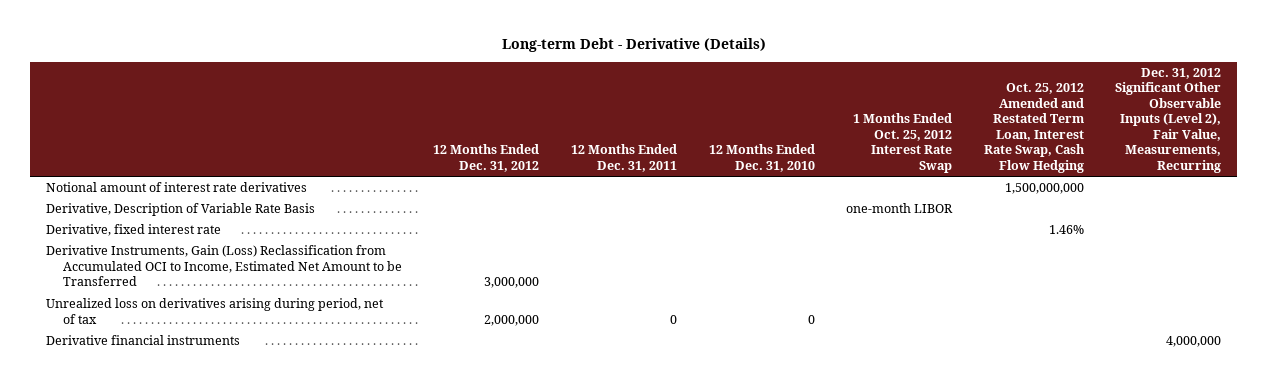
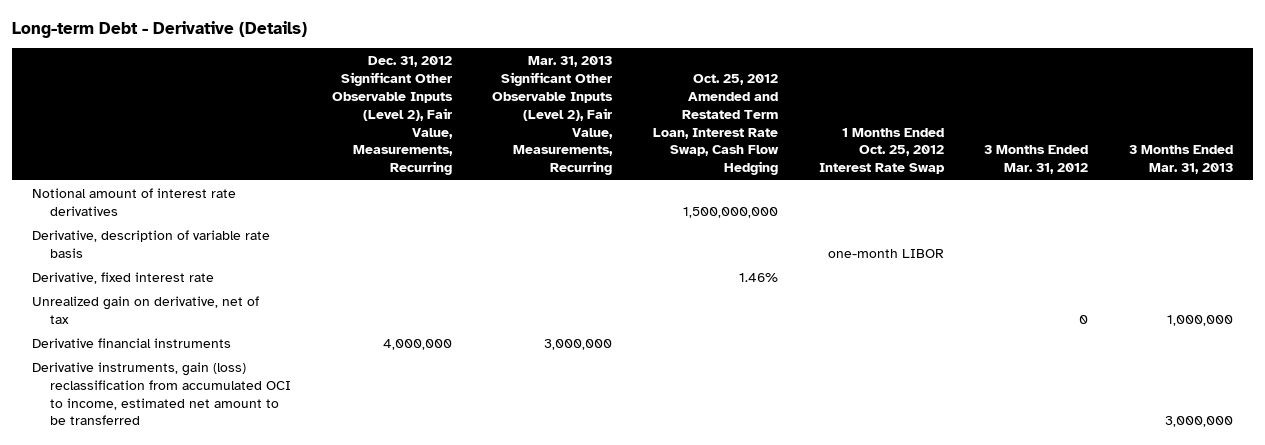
- | 12 Months Ended Dec. 31, 2012 | 12 Months Ended Dec. 31, 2011 | 12 Months Ended Dec. 31, 2010 | 1 Months Ended Oct. 25, 2012 Interest Rate Swap | Oct. 25, 2012 Amended and Restated Term Loan, Interest Rate Swap, Cash Flow Hedging | Dec. 31, 2012 Significant Other Observable Inputs (Level 2), Fair Value, Measurements, Recurring
+ | Dec. 31, 2012 Significant Other Observable Inputs (Level 2), Fair Value, Measurements, Recurring | Mar. 31, 2013 Significant Other Observable Inputs (Level 2), Fair Value, Measurements, Recurring | Oct. 25, 2012 Amended and Restated Term Loan, Interest Rate Swap, Cash Flow Hedging | 1 Months Ended Oct. 25, 2012 Interest Rate Swap | 3 Months Ended Mar. 31, 2012 | 3 Months Ended Mar. 31, 2013
- Derivative, Description of Variable Rate Basis | | | | one-month LIBOR | |
+ Derivative, description of variable rate basis | | | | one-month LIBOR | |
- Derivative Instruments, Gain (Loss) Reclassification from Accumulated OCI to Income, Estimated Net Amount to be Transferred | 3,000,000 | | | | |
- Unrealized loss on derivatives arising during period, net of tax | 2,000,000 | 0 | 0 | | |
+ Unrealized gain on derivative, net of tax | | | | | 0 | 1,000,000
+ Derivative instruments, gain (loss) reclassification from accumulated OCI to income, estimated net amount to be transferred | | | | | | 3,000,000

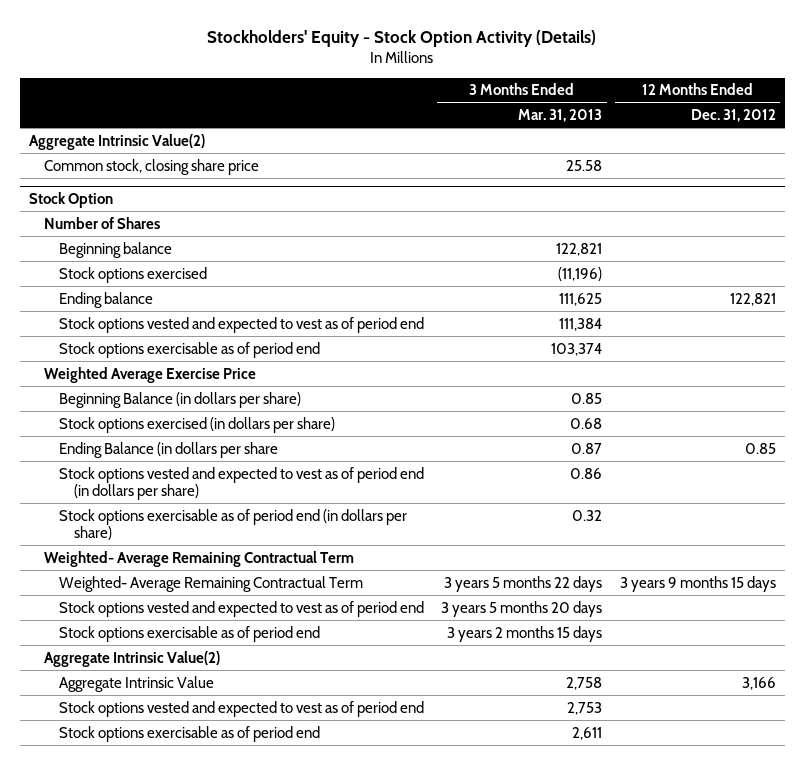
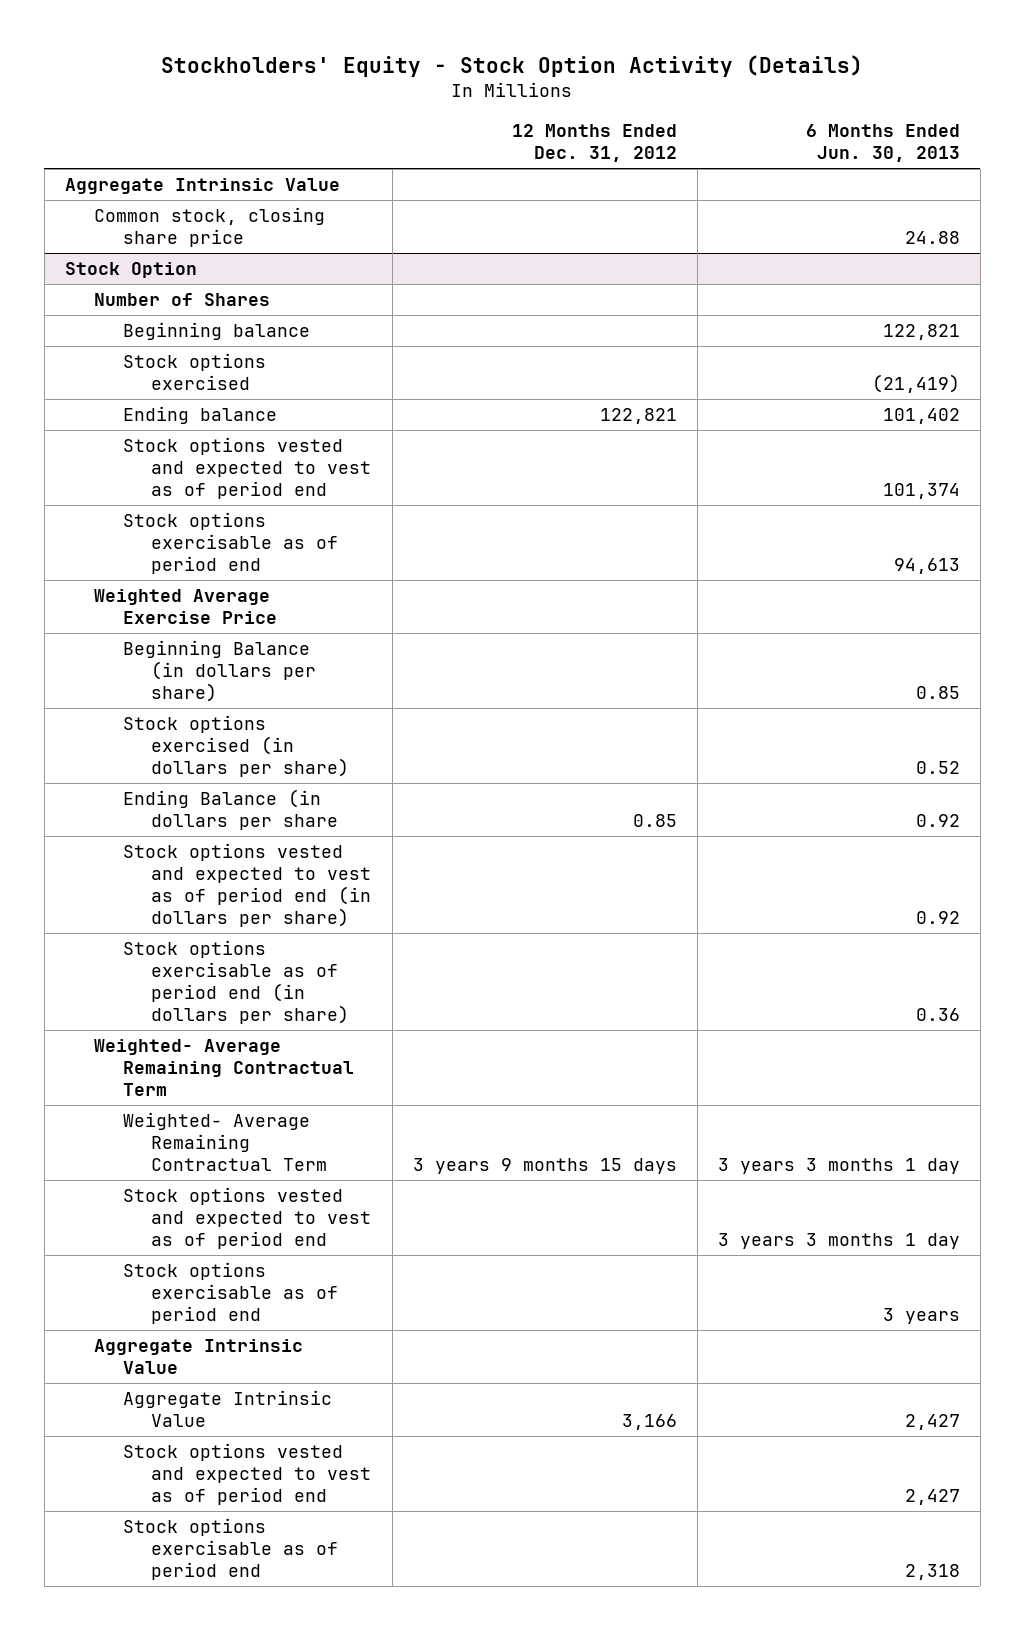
- | 3 Months Ended Mar. 31, 2013 | 12 Months Ended Dec. 31, 2012
+ | 12 Months Ended Dec. 31, 2012 | 6 Months Ended Jun. 30, 2013
- Aggregate Intrinsic Value(2)
+ Aggregate Intrinsic Value
@ Stock Option
- Aggregate Intrinsic Value(2)
+ Aggregate Intrinsic Value

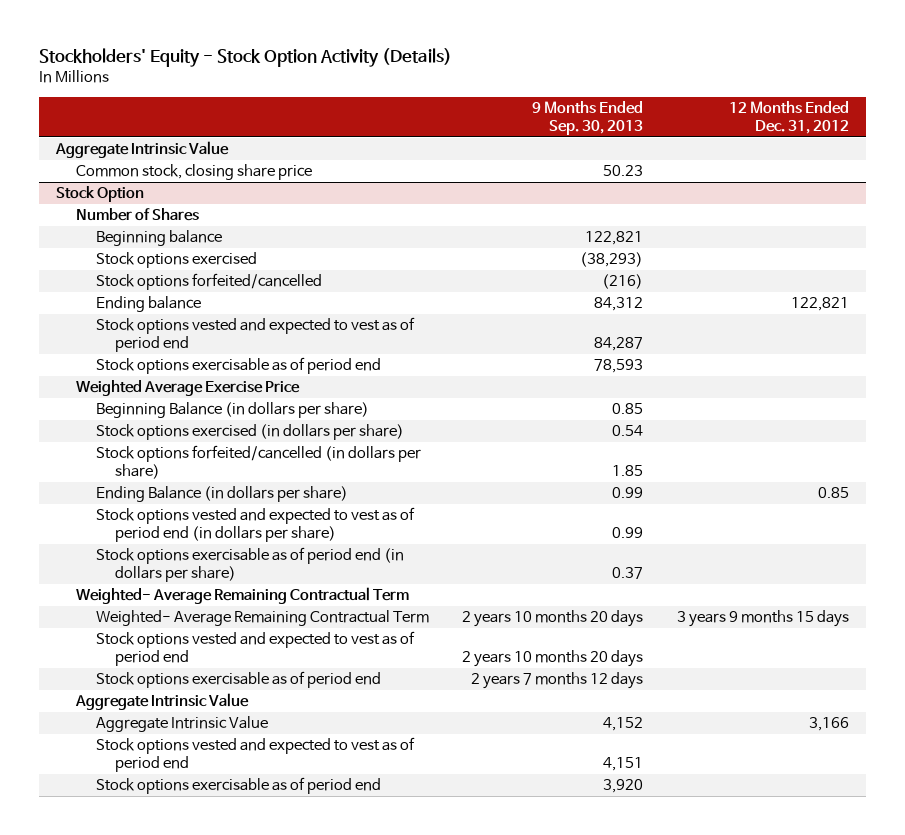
- | 12 Months Ended Dec. 31, 2012 | 6 Months Ended Jun. 30, 2013
+ | 9 Months Ended Sep. 30, 2013 | 12 Months Ended Dec. 31, 2012
@ Stock Option
+ Stock options forfeited/cancelled | (216) |
- Ending Balance (in dollars per share | 0.85 | 0.92
+ Stock options forfeited/cancelled (in dollars per share) | 1.85 |
+ Ending Balance (in dollars per share) | 0.99 | 0.85

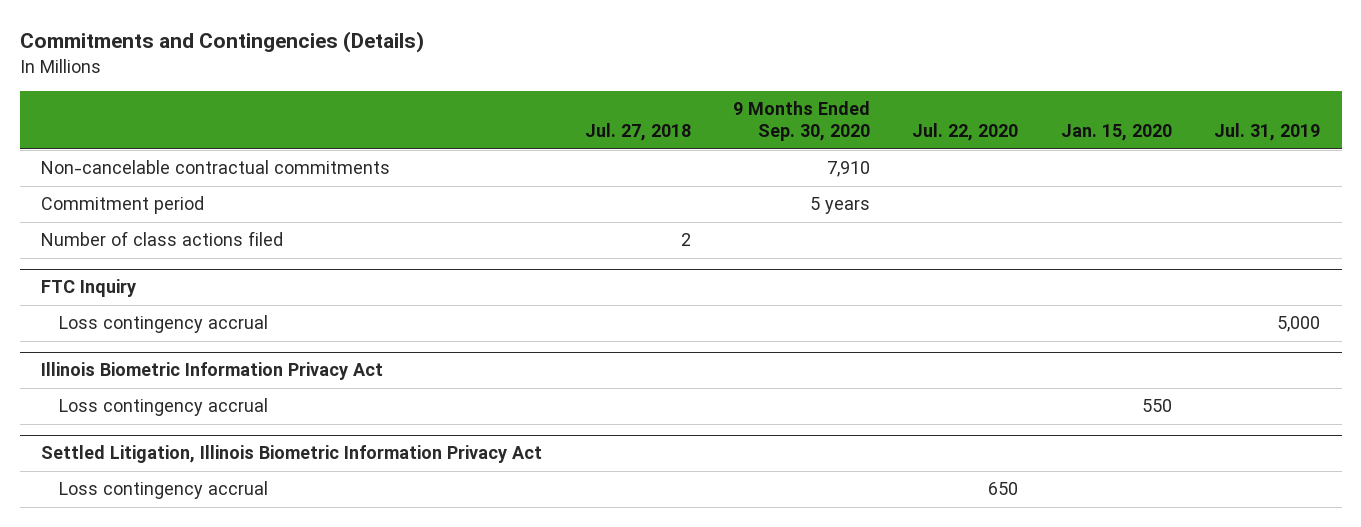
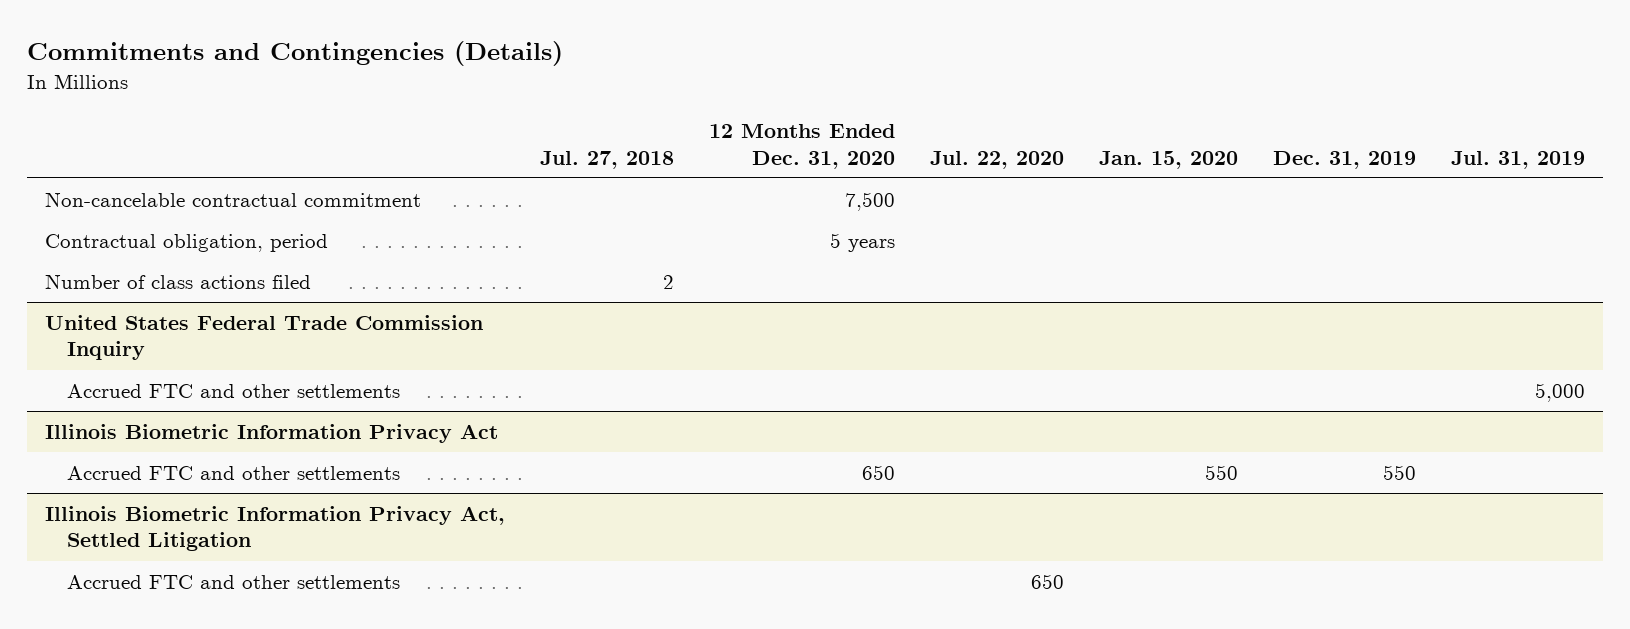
- | Jul. 27, 2018 | 9 Months Ended Sep. 30, 2020 | Jul. 22, 2020 | Jan. 15, 2020 | Jul. 31, 2019
+ | Jul. 27, 2018 | 12 Months Ended Dec. 31, 2020 | Jul. 22, 2020 | Jan. 15, 2020 | Dec. 31, 2019 | Jul. 31, 2019
- Non-cancelable contractual commitments | | 7,910 | | |
- Commitment period | | 5 years | | |
+ Non-cancelable contractual commitment | | 7,500 | | | |
+ Contractual obligation, period | | 5 years | | | |
- FTC Inquiry
- Loss contingency accrual | | | | | 5,000
+ United States Federal Trade Commission Inquiry
+ Accrued FTC and other settlements | | | | | | 5,000
@ Illinois Biometric Information Privacy Act
- Loss contingency accrual | | | | 550 |
- Settled Litigation, Illinois Biometric Information Privacy Act
- Loss contingency accrual | | | 650 | |
@ Illinois Biometric Information Privacy Act
+ Accrued FTC and other settlements | | 650 | | 550 | 550 |
+ Illinois Biometric Information Privacy Act, Settled Litigation
+ Accrued FTC and other settlements | | | 650 | | |

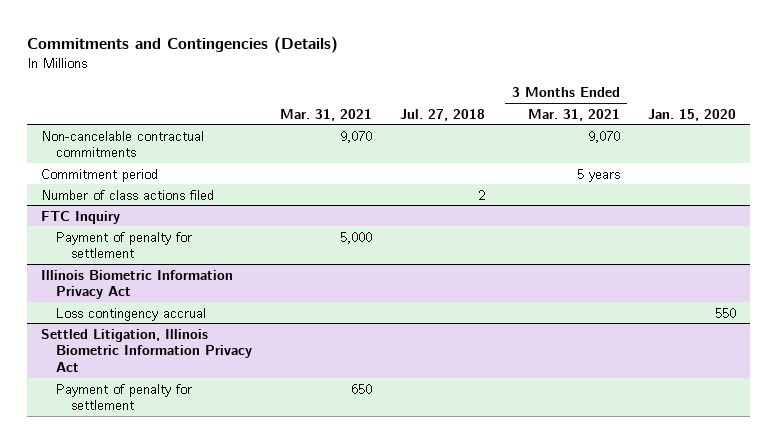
- | Jul. 27, 2018 | 12 Months Ended Dec. 31, 2020 | Jul. 22, 2020 | Jan. 15, 2020 | Dec. 31, 2019 | Jul. 31, 2019
+ | Mar. 31, 2021 | Jul. 27, 2018 | 3 Months Ended Mar. 31, 2021 | Jan. 15, 2020
- Non-cancelable contractual commitment | | 7,500 | | | |
- Contractual obligation, period | | 5 years | | | |
+ Non-cancelable contractual commitments | 9,070 | | 9,070 |
+ Commitment period | | | 5 years |
- United States Federal Trade Commission Inquiry
- Accrued FTC and other settlements | | | | | | 5,000
+ FTC Inquiry
+ Payment of penalty for settlement | 5,000 | | |
@ Illinois Biometric Information Privacy Act
- Accrued FTC and other settlements | | 650 | | 550 | 550 |
- Illinois Biometric Information Privacy Act, Settled Litigation
- Accrued FTC and other settlements | | | 650 | | |
@ Illinois Biometric Information Privacy Act
+ Loss contingency accrual | | | | 550
+ Settled Litigation, Illinois Biometric Information Privacy Act
+ Payment of penalty for settlement | 650 | | |

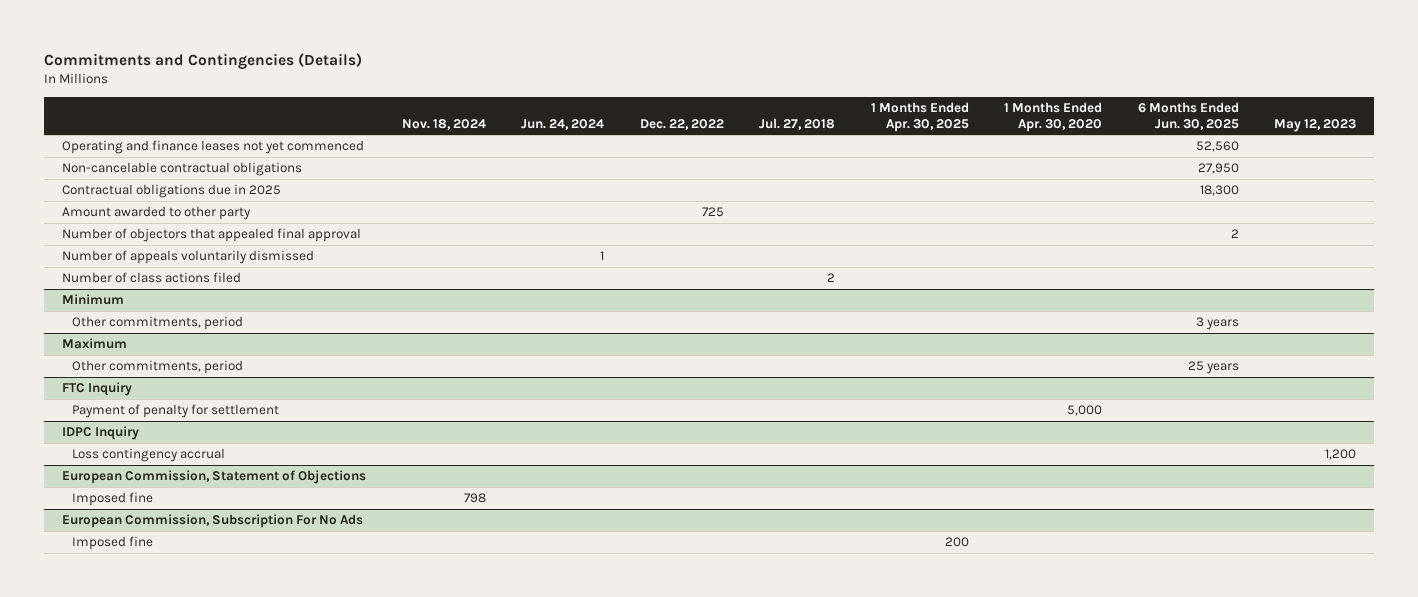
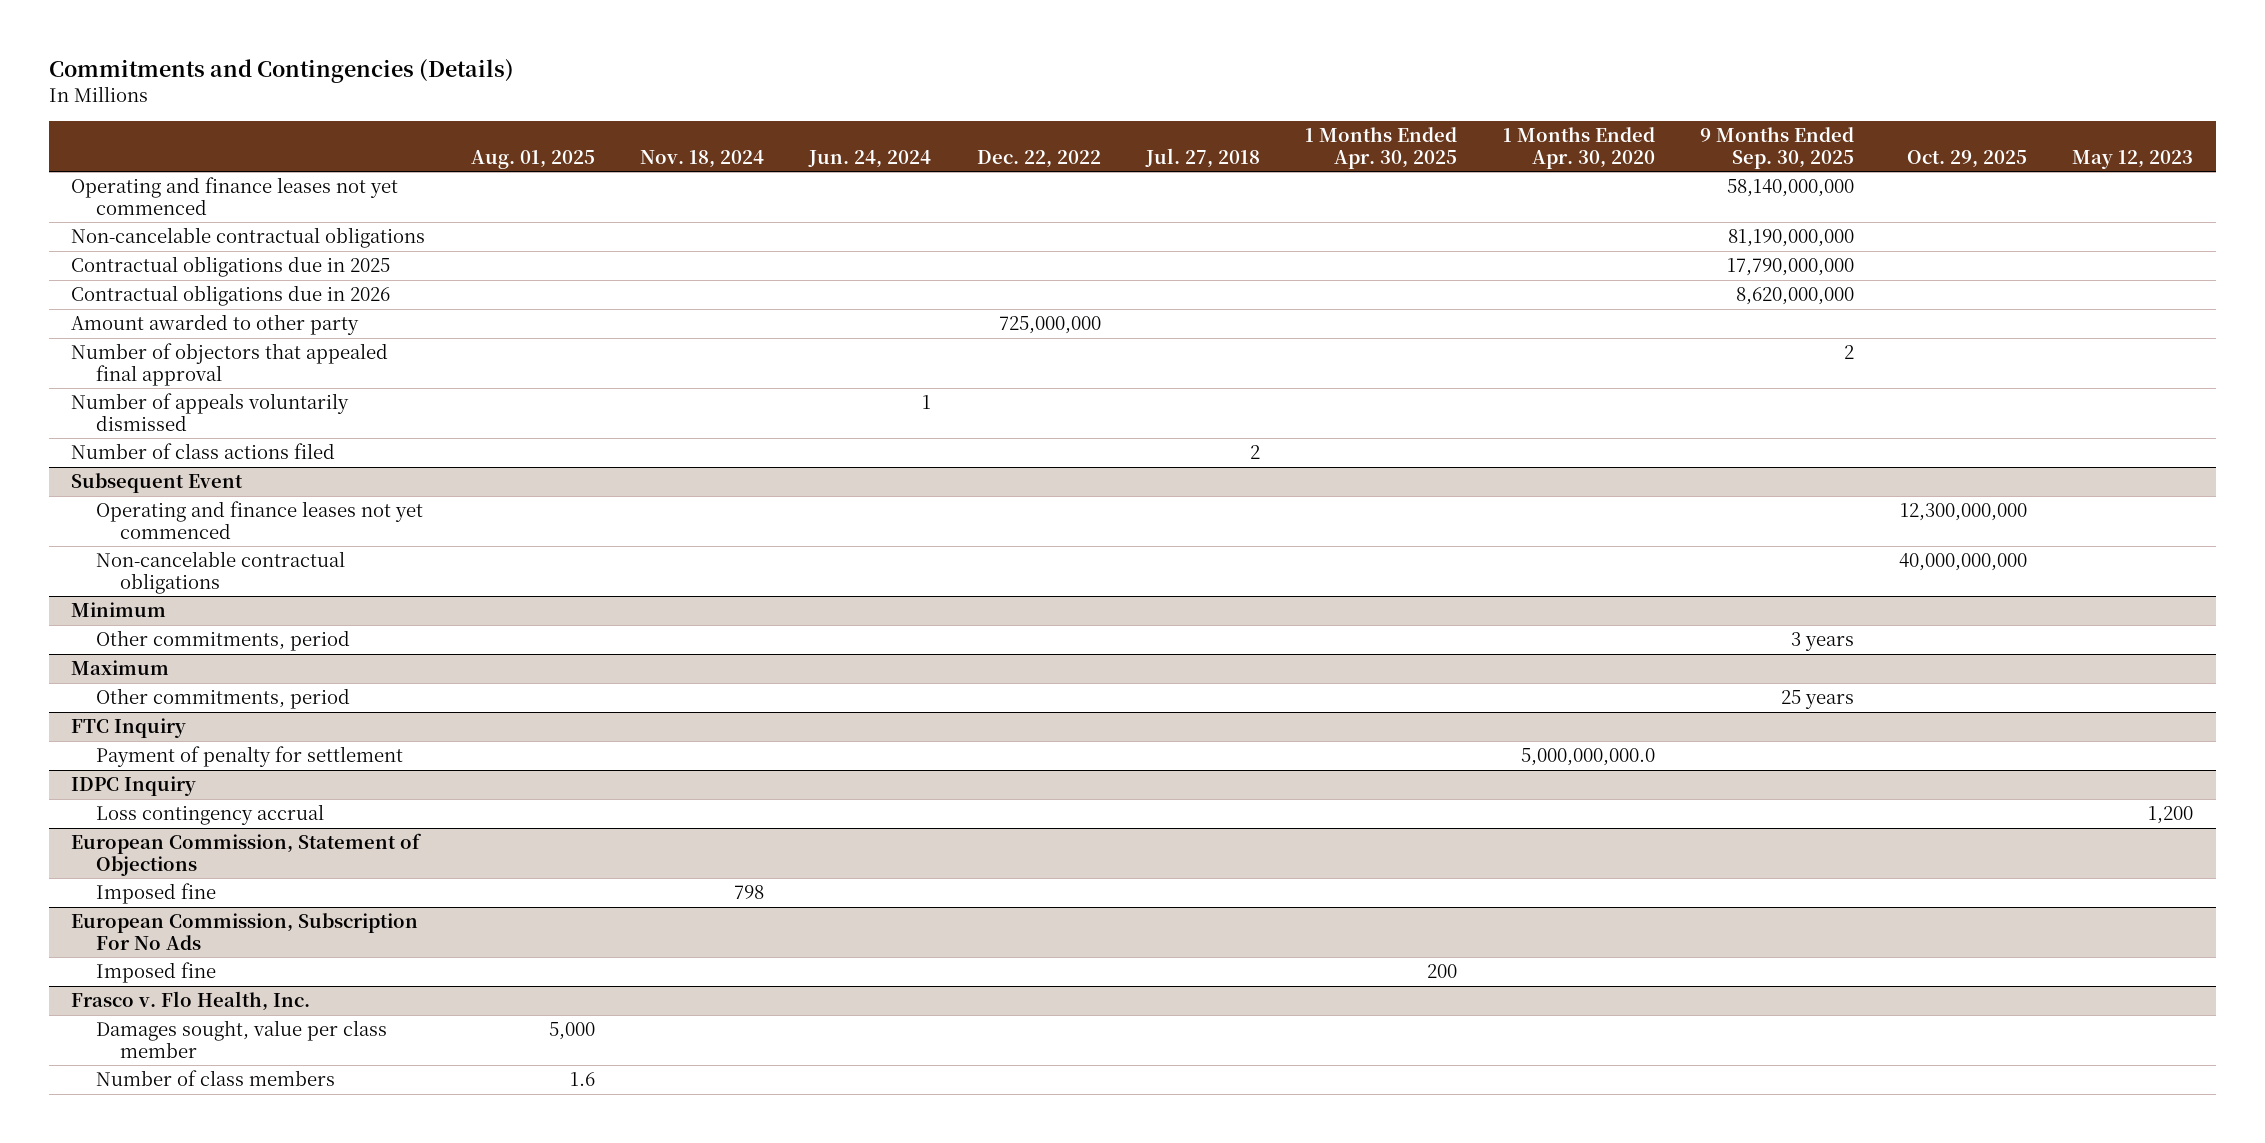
- | Nov. 18, 2024 | Jun. 24, 2024 | Dec. 22, 2022 | Jul. 27, 2018 | 1 Months Ended Apr. 30, 2025 | 1 Months Ended Apr. 30, 2020 | 6 Months Ended Jun. 30, 2025 | May 12, 2023
+ | Aug. 01, 2025 | Nov. 18, 2024 | Jun. 24, 2024 | Dec. 22, 2022 | Jul. 27, 2018 | 1 Months Ended Apr. 30, 2025 | 1 Months Ended Apr. 30, 2020 | 9 Months Ended Sep. 30, 2025 | Oct. 29, 2025 | May 12, 2023
- Amount awarded to other party | | | 725 | | | | |
+ Contractual obligations due in 2026 | | | | | | | | 8,620,000,000 | |
+ Amount awarded to other party | | | | 725,000,000 | | | | | |
+ Subsequent Event
+ Operating and finance leases not yet commenced | | | | | | | | | 12,300,000,000 |
+ Non-cancelable contractual obligations | | | | | | | | | 40,000,000,000 |
@ FTC Inquiry
- Payment of penalty for settlement | | | | | | 5,000 | |
+ Payment of penalty for settlement | | | | | | | 5,000,000,000.0 | | |
+ Frasco v. Flo Health, Inc.
+ Damages sought, value per class member | 5,000 | | | | | | | | |
+ Number of class members | 1.6 | | | | | | | | |

